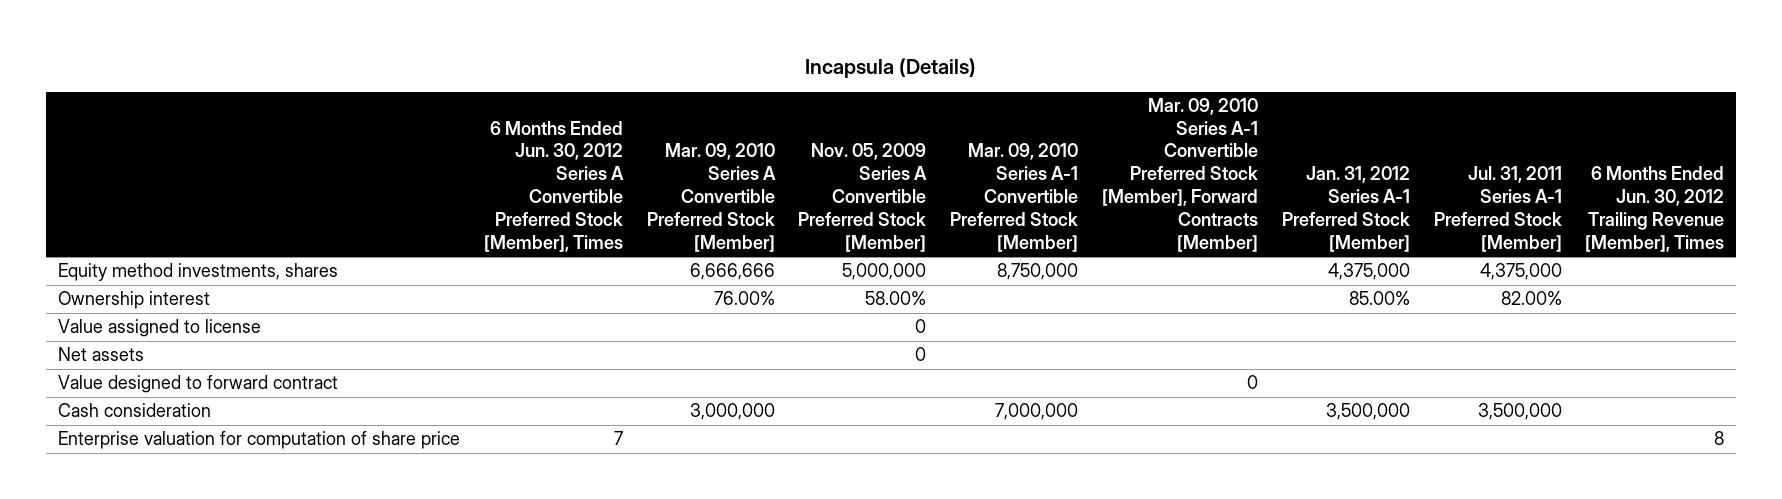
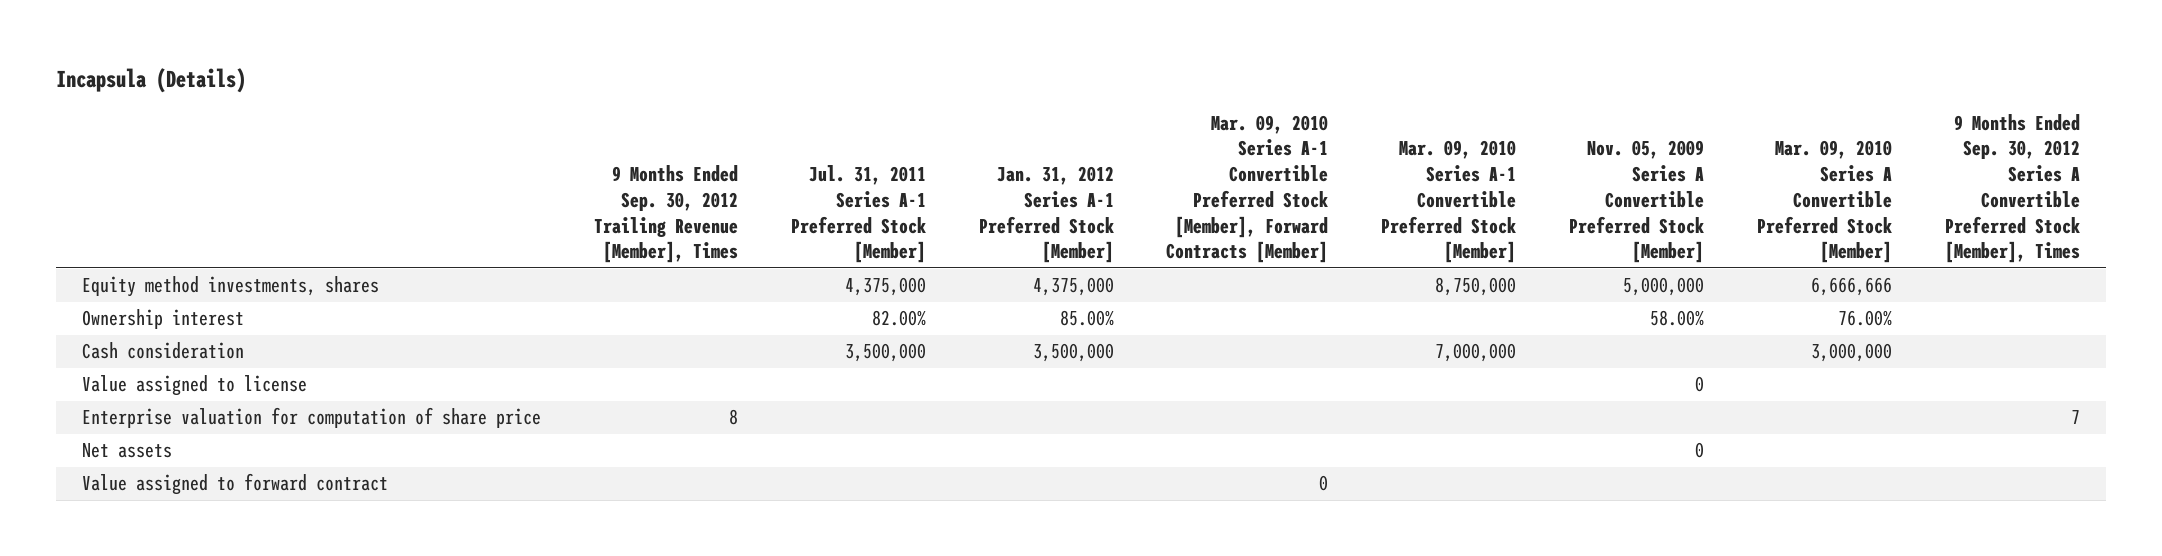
- | 6 Months Ended Jun. 30, 2012 Series A Convertible Preferred Stock [Member], Times | Mar. 09, 2010 Series A Convertible Preferred Stock [Member] | Nov. 05, 2009 Series A Convertible Preferred Stock [Member] | Mar. 09, 2010 Series A-1 Convertible Preferred Stock [Member] | Mar. 09, 2010 Series A-1 Convertible Preferred Stock [Member], Forward Contracts [Member] | Jan. 31, 2012 Series A-1 Preferred Stock [Member] | Jul. 31, 2011 Series A-1 Preferred Stock [Member] | 6 Months Ended Jun. 30, 2012 Trailing Revenue [Member], Times
+ | 9 Months Ended Sep. 30, 2012 Trailing Revenue [Member], Times | Jul. 31, 2011 Series A-1 Preferred Stock [Member] | Jan. 31, 2012 Series A-1 Preferred Stock [Member] | Mar. 09, 2010 Series A-1 Convertible Preferred Stock [Member], Forward Contracts [Member] | Mar. 09, 2010 Series A-1 Convertible Preferred Stock [Member] | Nov. 05, 2009 Series A Convertible Preferred Stock [Member] | Mar. 09, 2010 Series A Convertible Preferred Stock [Member] | 9 Months Ended Sep. 30, 2012 Series A Convertible Preferred Stock [Member], Times
- Value designed to forward contract | | | | | 0 | | |
moved down: Value assigned to license | | | | | | 0 | |
moved down: Net assets | | | | | | 0 | |
+ Value assigned to forward contract | | | | 0 | | | |

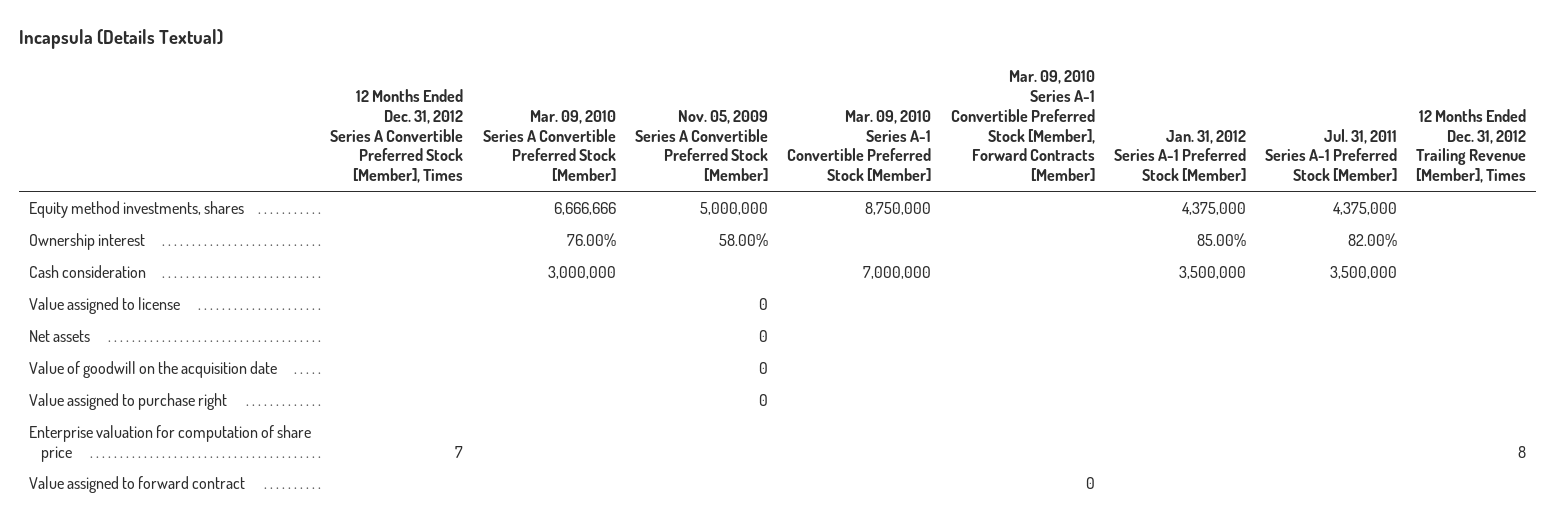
- Incapsula (Details)
+ Incapsula (Details Textual)
- | 9 Months Ended Sep. 30, 2012 Trailing Revenue [Member], Times | Jul. 31, 2011 Series A-1 Preferred Stock [Member] | Jan. 31, 2012 Series A-1 Preferred Stock [Member] | Mar. 09, 2010 Series A-1 Convertible Preferred Stock [Member], Forward Contracts [Member] | Mar. 09, 2010 Series A-1 Convertible Preferred Stock [Member] | Nov. 05, 2009 Series A Convertible Preferred Stock [Member] | Mar. 09, 2010 Series A Convertible Preferred Stock [Member] | 9 Months Ended Sep. 30, 2012 Series A Convertible Preferred Stock [Member], Times
+ | 12 Months Ended Dec. 31, 2012 Series A Convertible Preferred Stock [Member], Times | Mar. 09, 2010 Series A Convertible Preferred Stock [Member] | Nov. 05, 2009 Series A Convertible Preferred Stock [Member] | Mar. 09, 2010 Series A-1 Convertible Preferred Stock [Member] | Mar. 09, 2010 Series A-1 Convertible Preferred Stock [Member], Forward Contracts [Member] | Jan. 31, 2012 Series A-1 Preferred Stock [Member] | Jul. 31, 2011 Series A-1 Preferred Stock [Member] | 12 Months Ended Dec. 31, 2012 Trailing Revenue [Member], Times
+ Value of goodwill on the acquisition date | | | 0 | | | | |
+ Value assigned to purchase right | | | 0 | | | | |
moved down: Enterprise valuation for computation of share price | 7 | | | | | | | 8

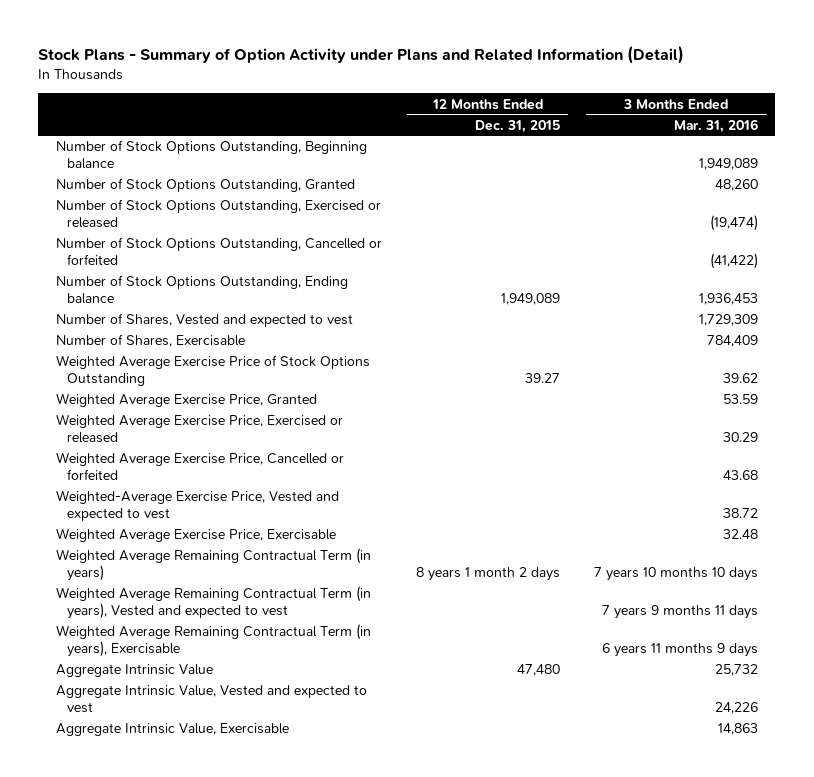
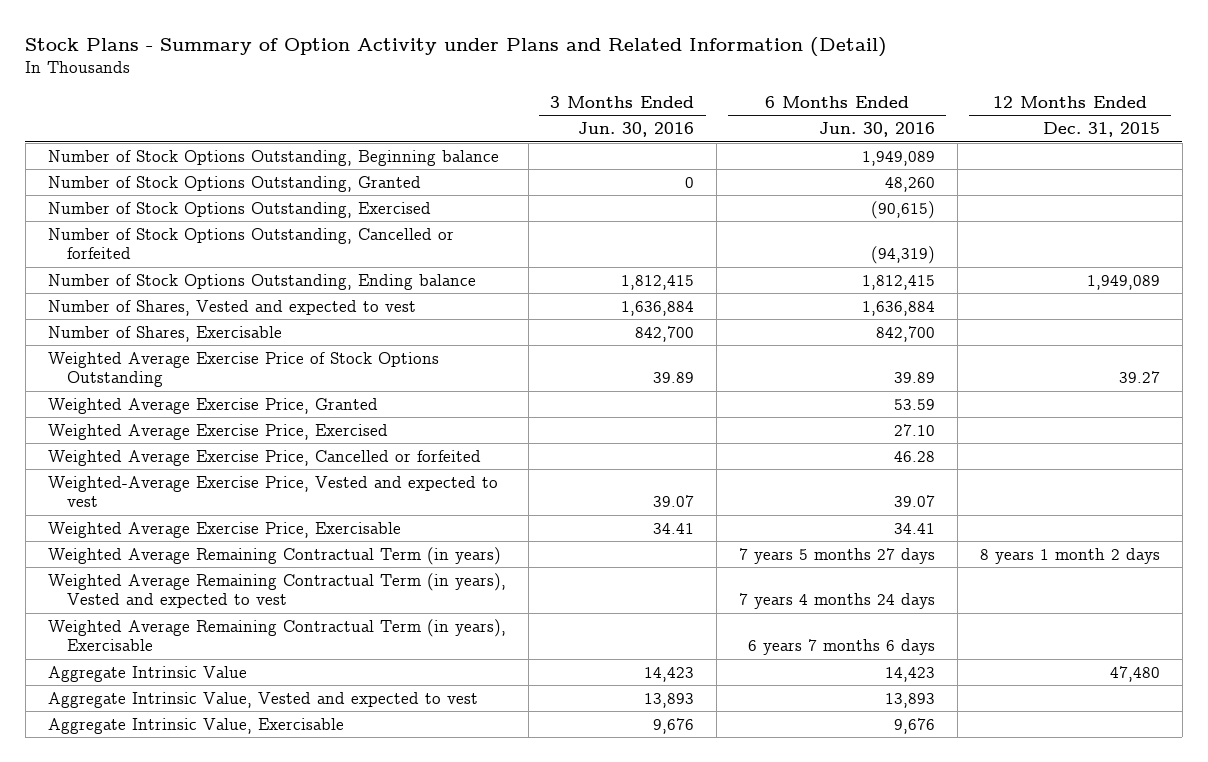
- | 12 Months Ended Dec. 31, 2015 | 3 Months Ended Mar. 31, 2016
+ | 3 Months Ended Jun. 30, 2016 | 6 Months Ended Jun. 30, 2016 | 12 Months Ended Dec. 31, 2015
- Number of Stock Options Outstanding, Exercised or released | | (19,474)
+ Number of Stock Options Outstanding, Exercised | | (90,615) |
- Weighted Average Exercise Price, Exercised or released | | 30.29
+ Weighted Average Exercise Price, Exercised | | 27.10 |

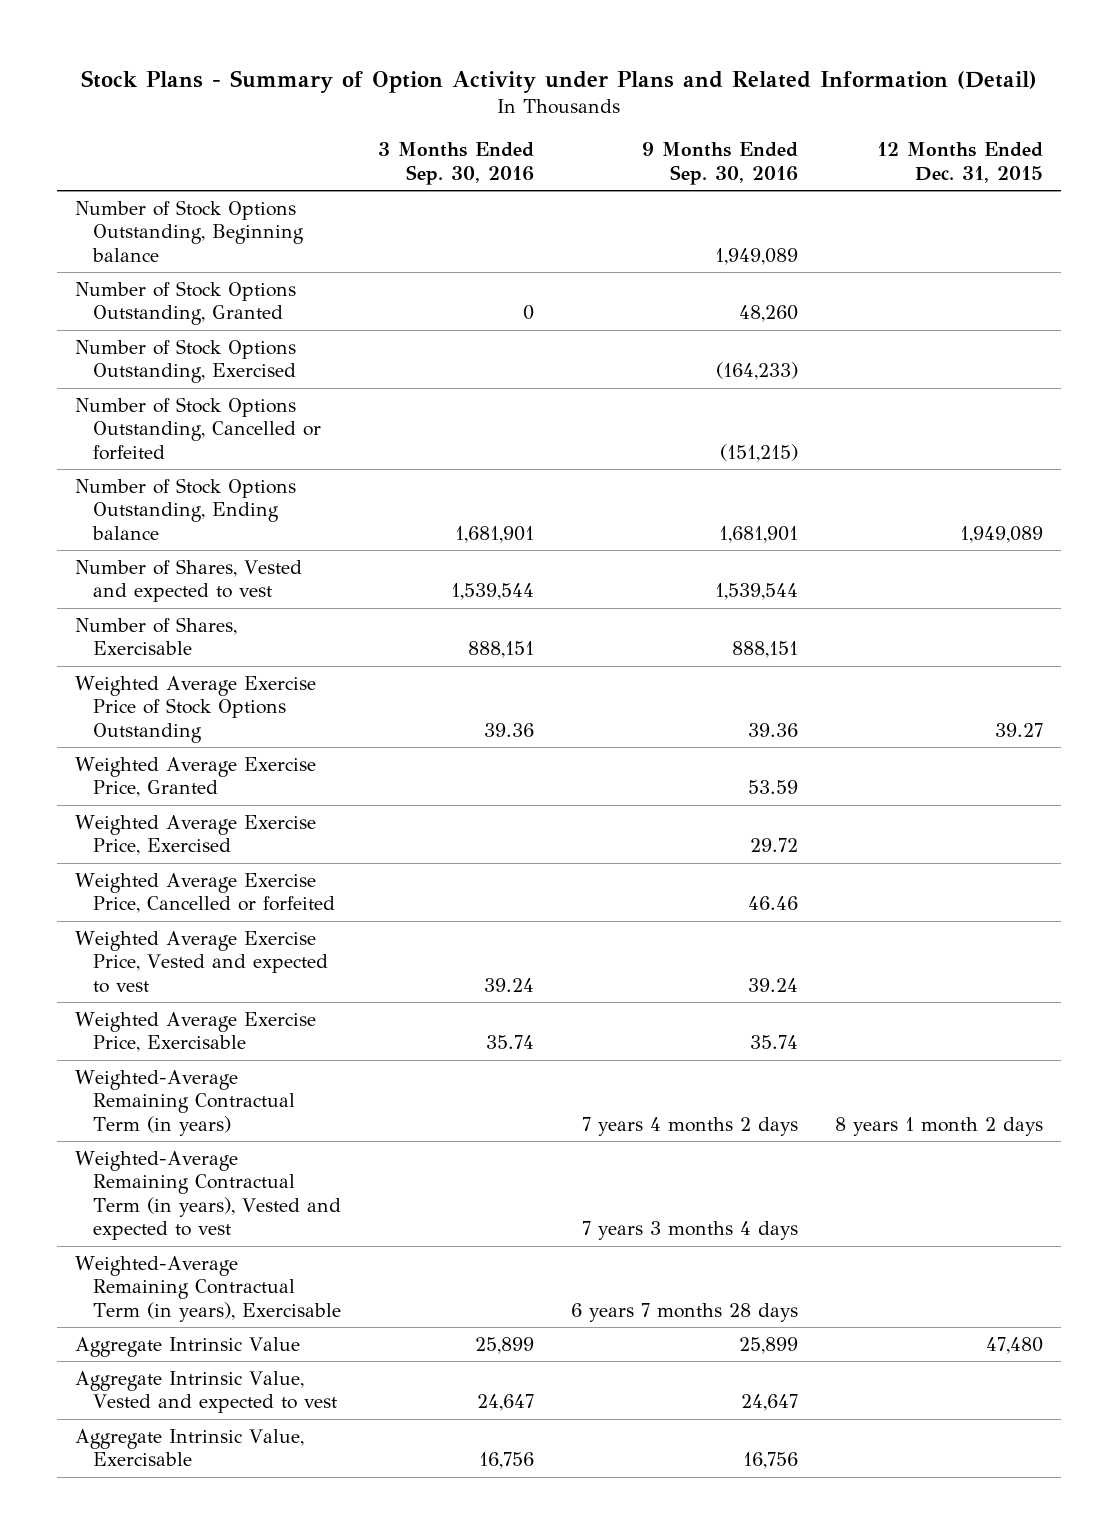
- | 3 Months Ended Jun. 30, 2016 | 6 Months Ended Jun. 30, 2016 | 12 Months Ended Dec. 31, 2015
+ | 3 Months Ended Sep. 30, 2016 | 9 Months Ended Sep. 30, 2016 | 12 Months Ended Dec. 31, 2015
- Weighted-Average Exercise Price, Vested and expected to vest | 39.07 | 39.07 |
+ Weighted Average Exercise Price, Vested and expected to vest | 39.24 | 39.24 |
- Weighted Average Remaining Contractual Term (in years) | | 7 years 5 months 27 days | 8 years 1 month 2 days
- Weighted Average Remaining Contractual Term (in years), Vested and expected to vest | | 7 years 4 months 24 days |
- Weighted Average Remaining Contractual Term (in years), Exercisable | | 6 years 7 months 6 days |
+ Weighted-Average Remaining Contractual Term (in years) | | 7 years 4 months 2 days | 8 years 1 month 2 days
+ Weighted-Average Remaining Contractual Term (in years), Vested and expected to vest | | 7 years 3 months 4 days |
+ Weighted-Average Remaining Contractual Term (in years), Exercisable | | 6 years 7 months 28 days |

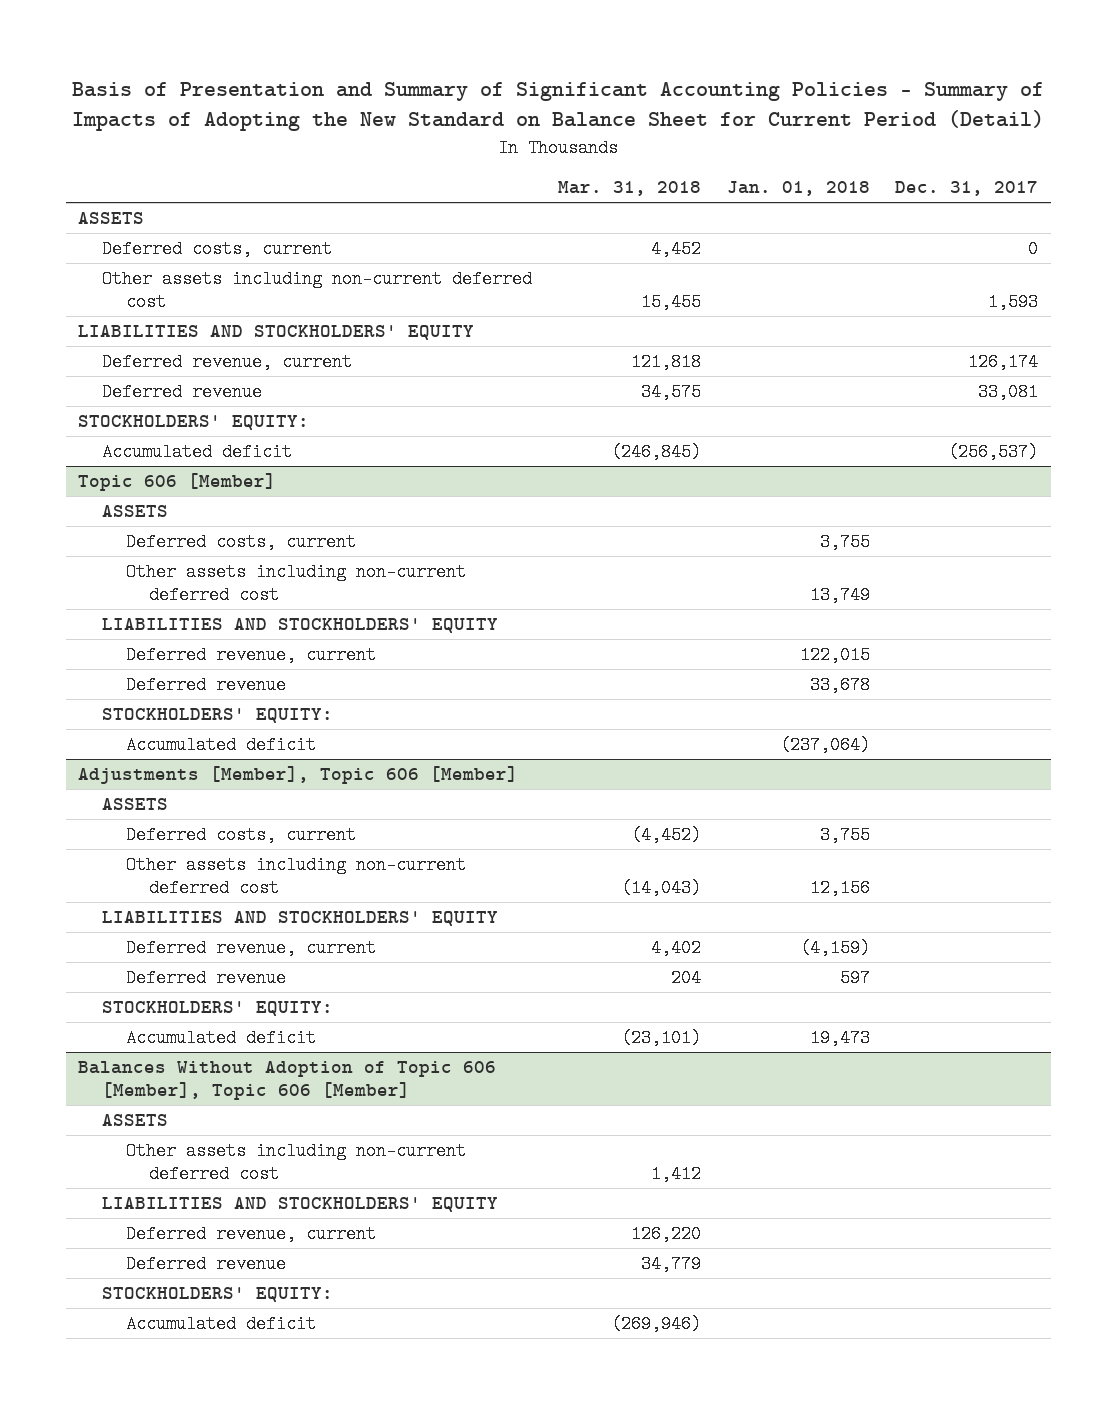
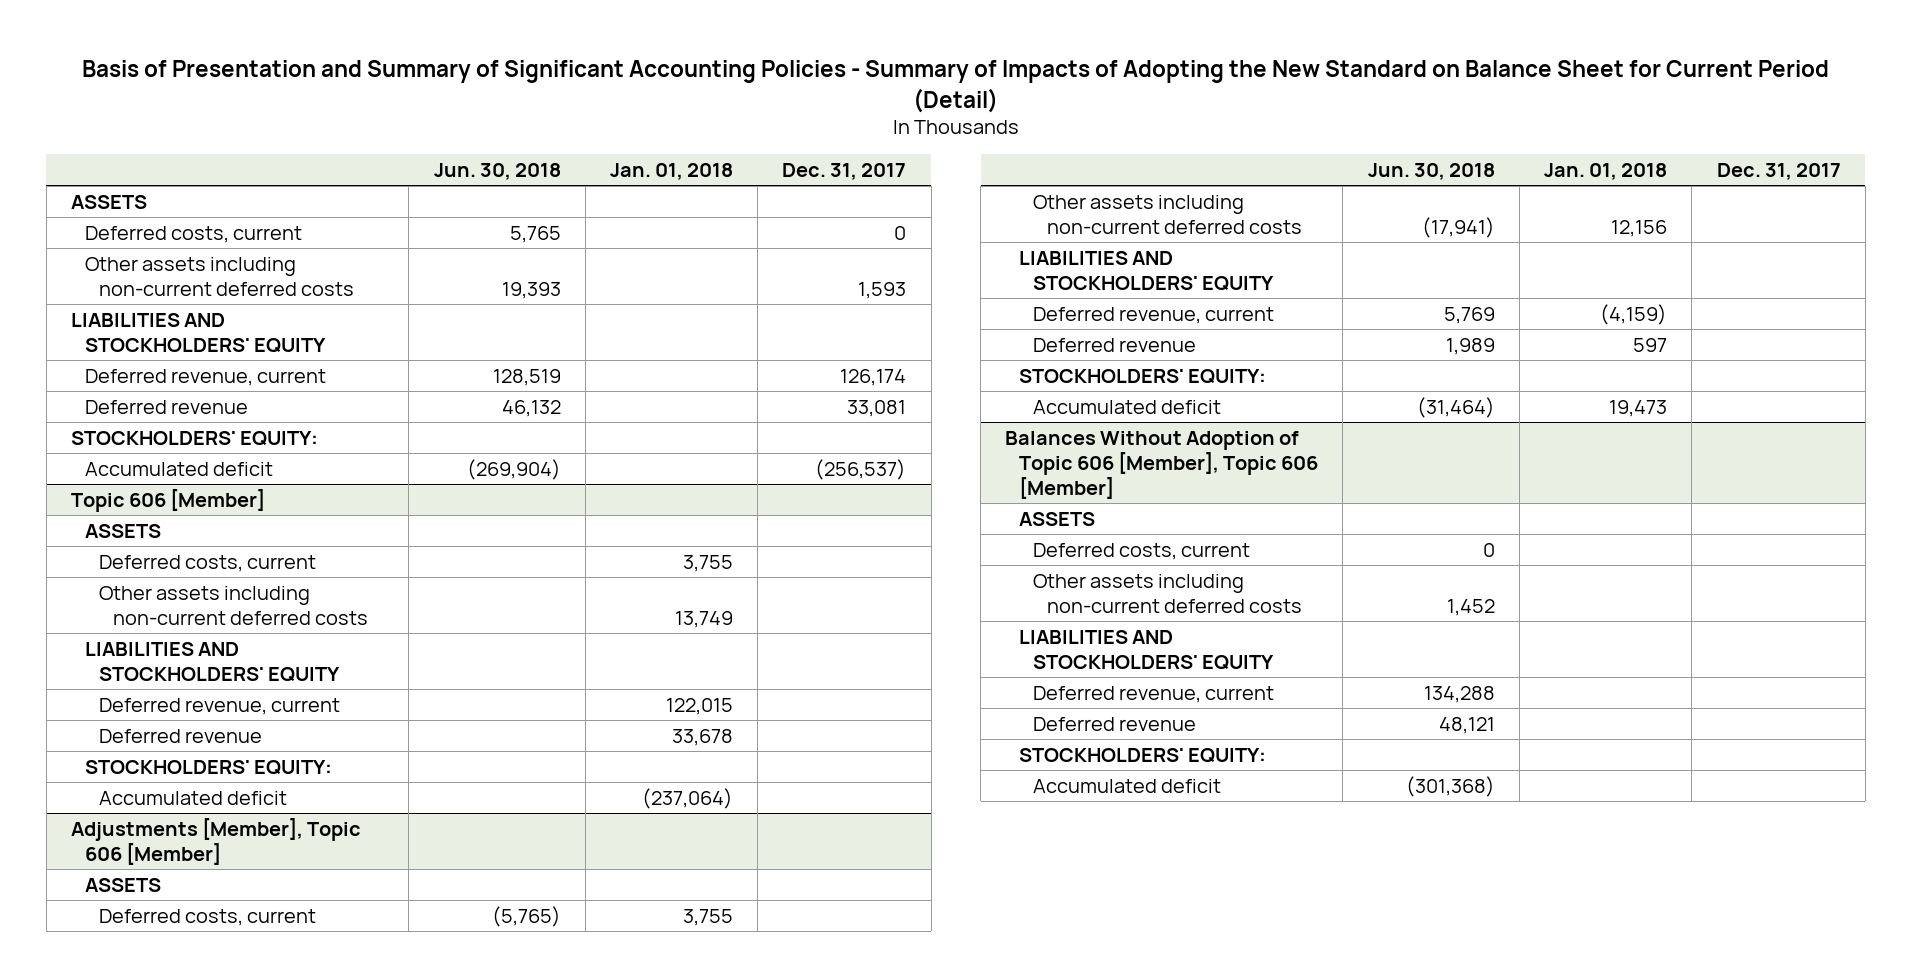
- | Mar. 31, 2018 | Jan. 01, 2018 | Dec. 31, 2017
+ | Jun. 30, 2018 | Jan. 01, 2018 | Dec. 31, 2017
- Other assets including non-current deferred cost | 15,455 | | 1,593
+ Other assets including non-current deferred costs | 19,393 | | 1,593
@ Topic 606 [Member]
- Other assets including non-current deferred cost | | 13,749 |
+ Other assets including non-current deferred costs | | 13,749 |
@ Adjustments [Member], Topic 606 [Member]
- Other assets including non-current deferred cost | (14,043) | 12,156 |
+ Other assets including non-current deferred costs | (17,941) | 12,156 |
@ Balances Without Adoption of Topic 606 [Member], Topic 606 [Member]
- Other assets including non-current deferred cost | 1,412 | |
+ Deferred costs, current | 0 | |
+ Other assets including non-current deferred costs | 1,452 | |

